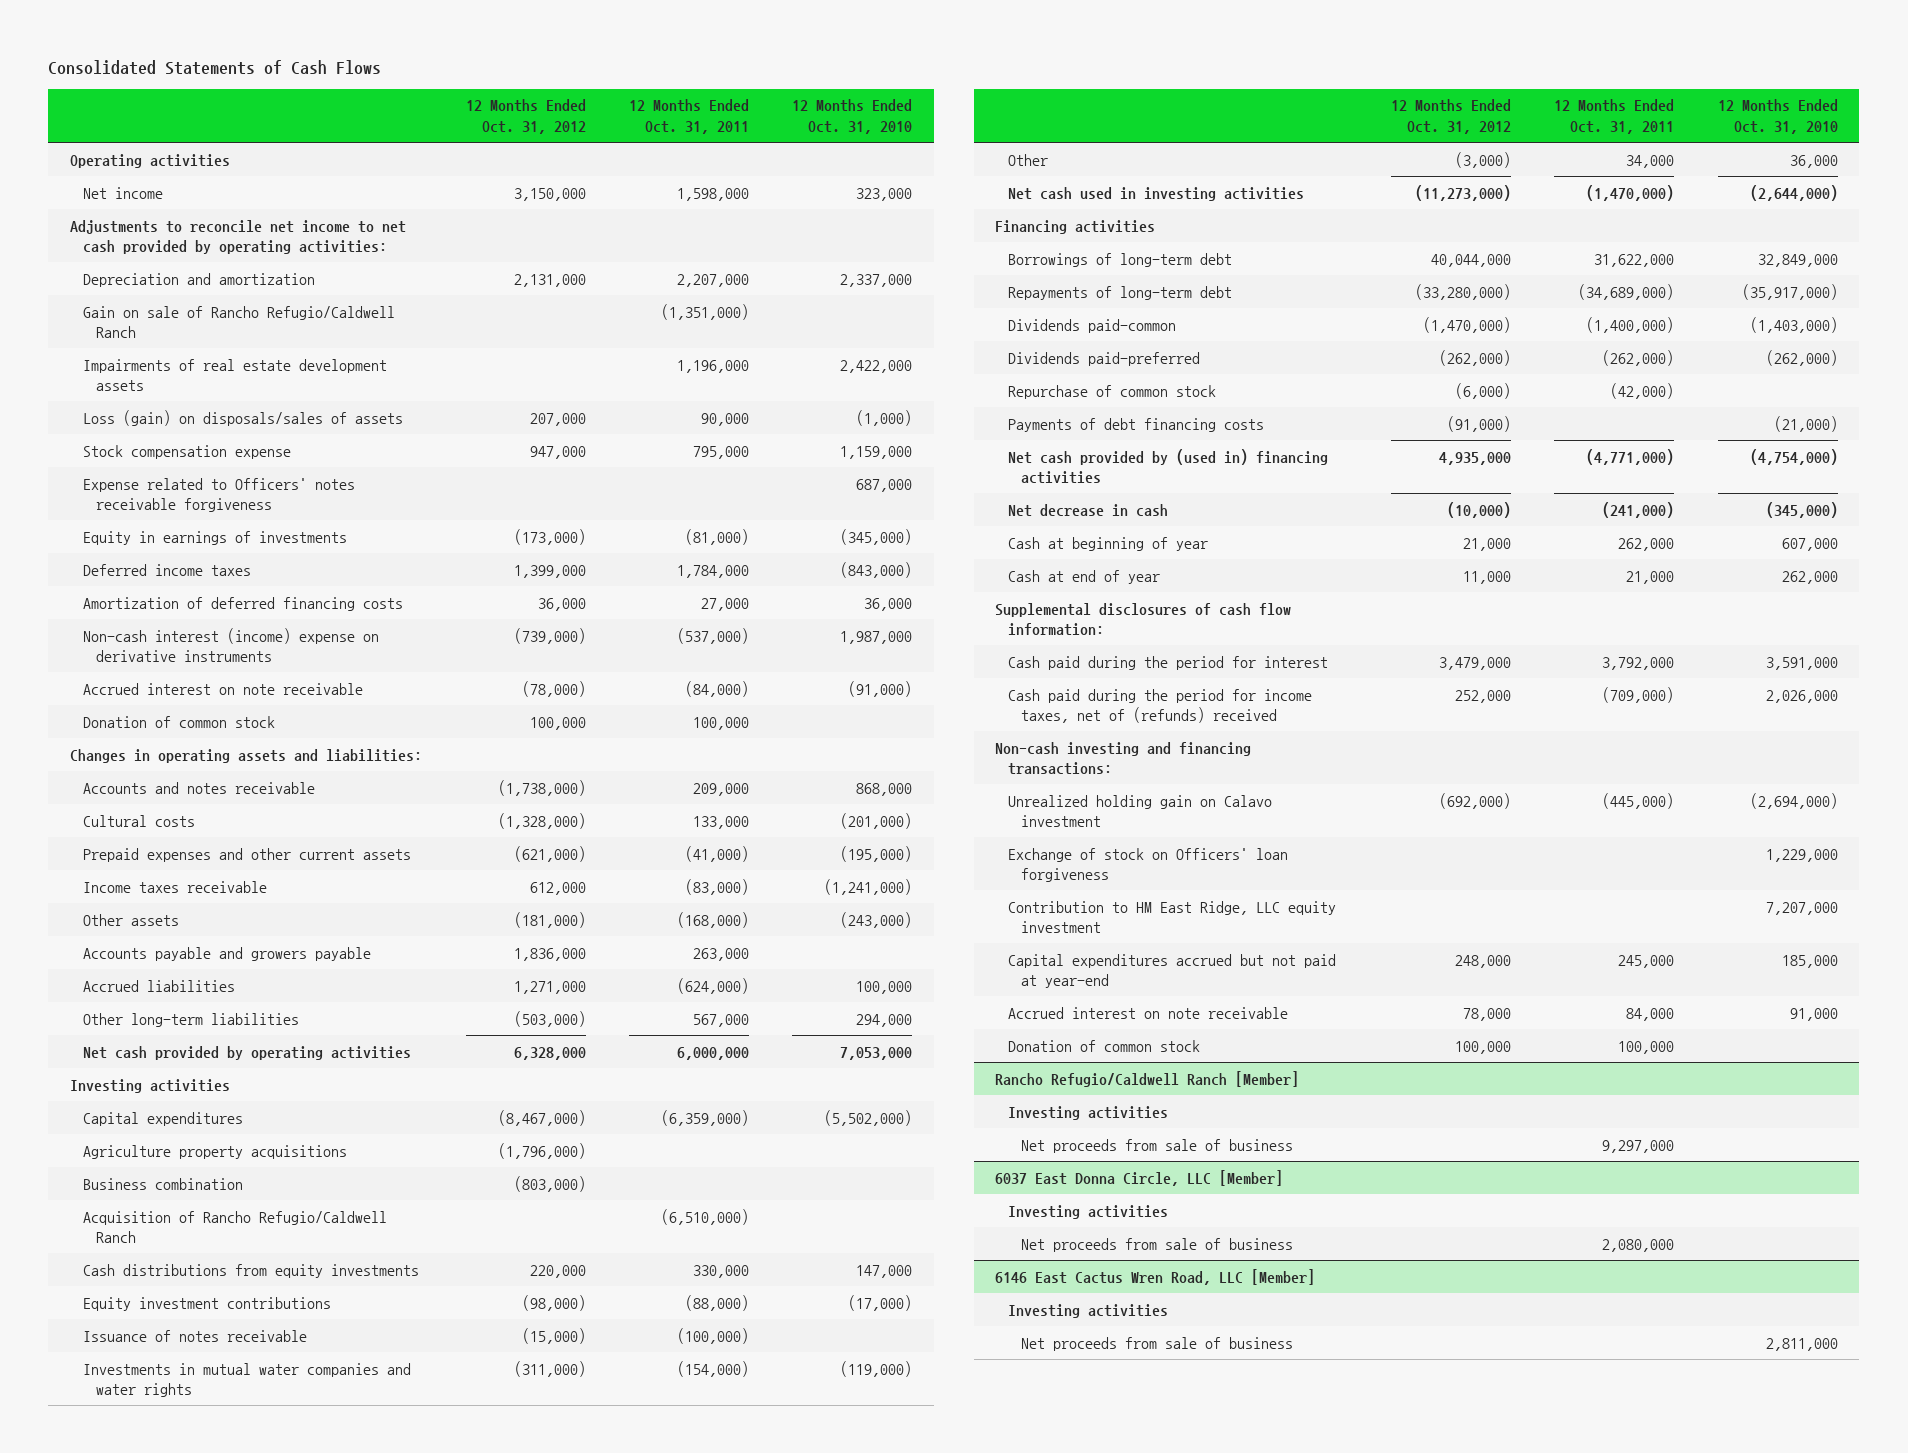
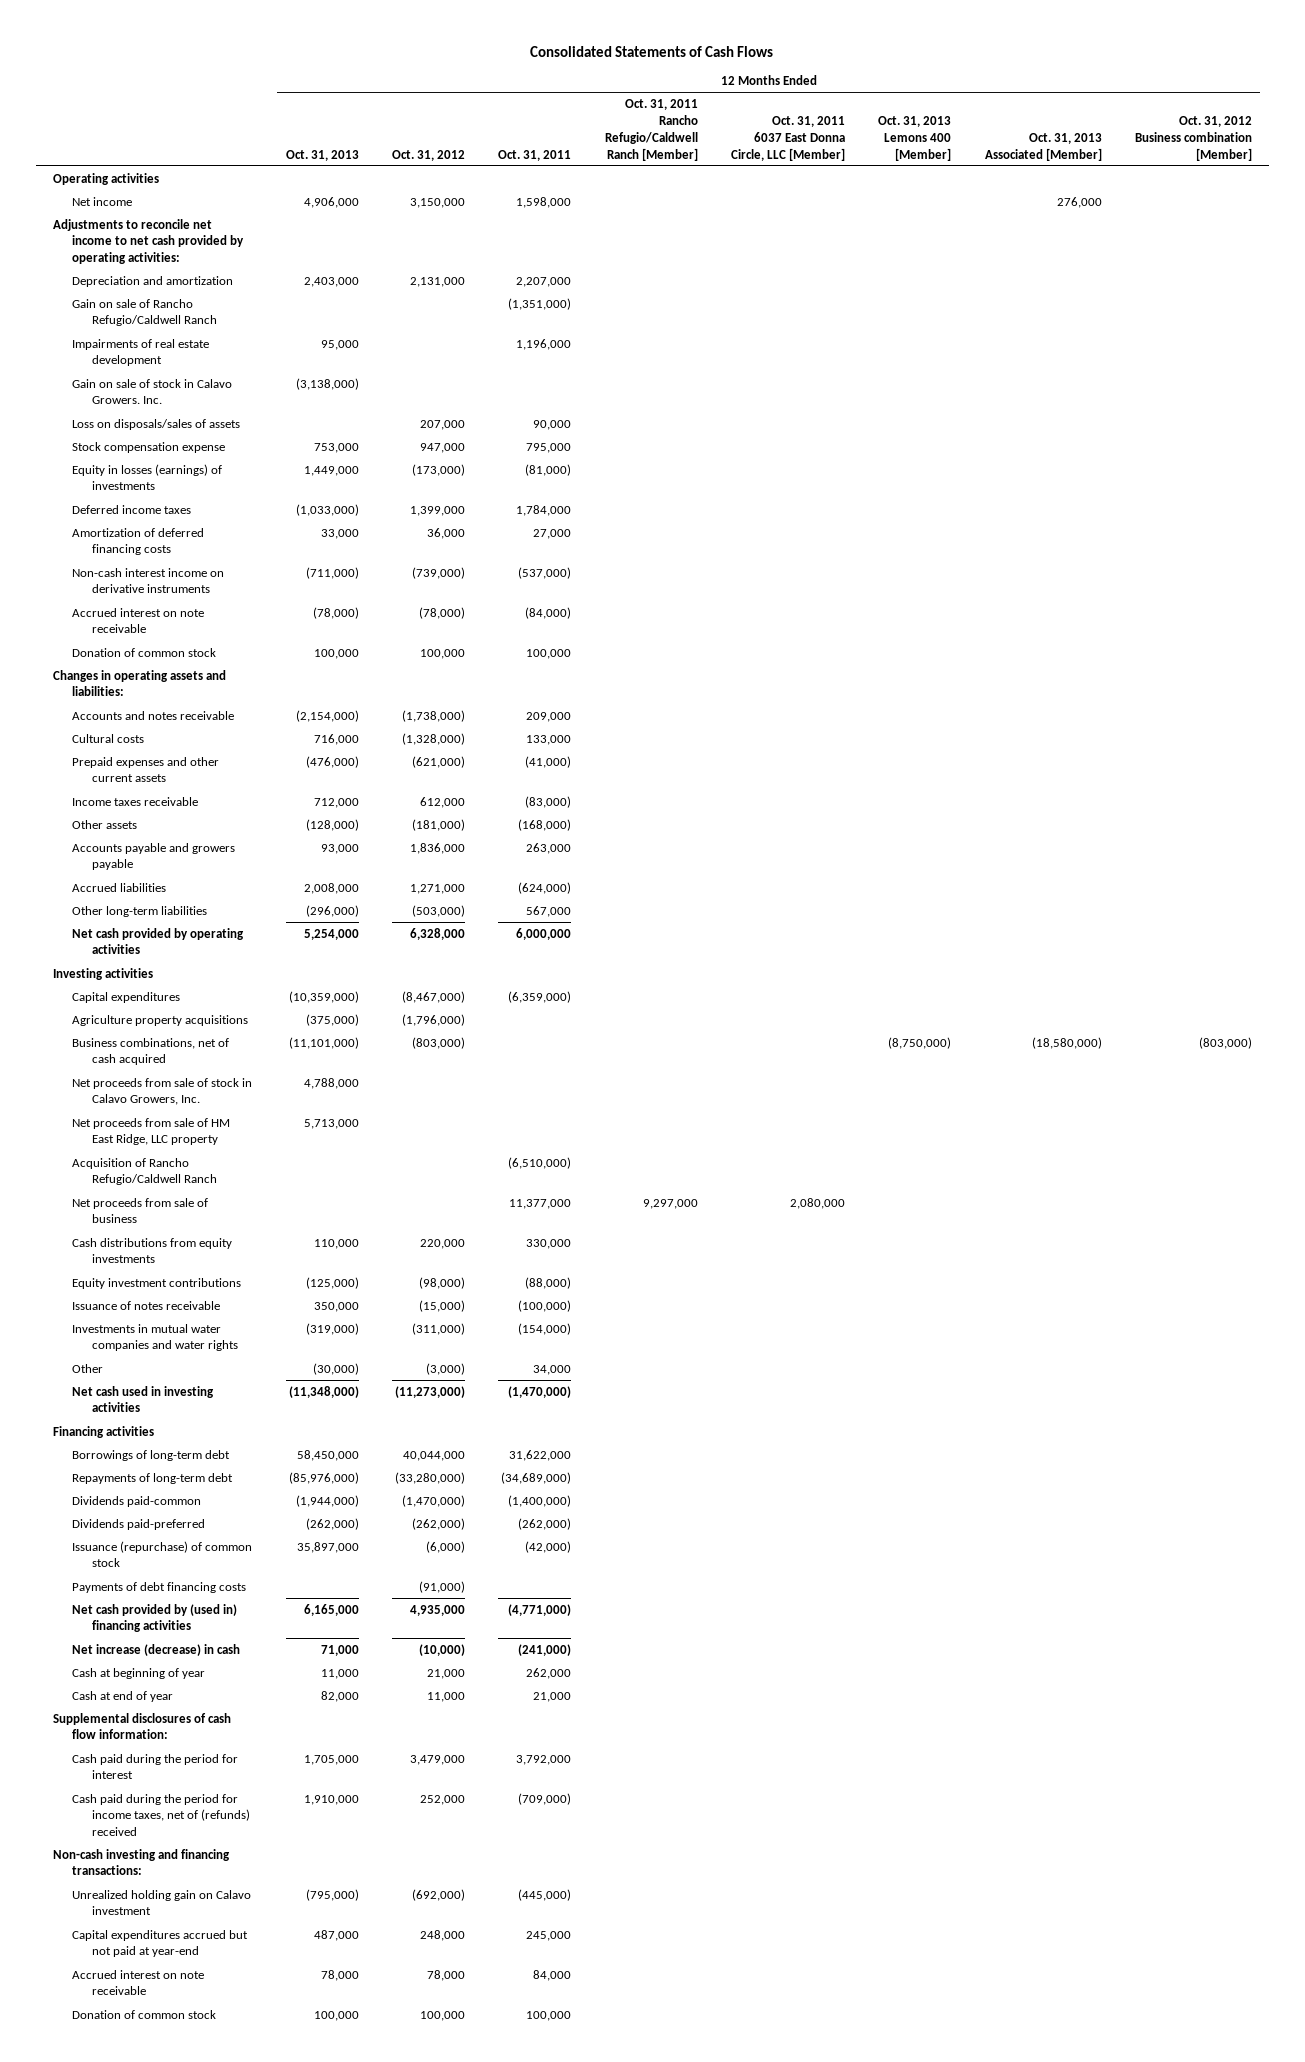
- | 12 Months Ended Oct. 31, 2012 | 12 Months Ended Oct. 31, 2011 | 12 Months Ended Oct. 31, 2010
+ | 12 Months Ended Oct. 31, 2013 | 12 Months Ended Oct. 31, 2012 | 12 Months Ended Oct. 31, 2011 | 12 Months Ended Oct. 31, 2011 Rancho Refugio/Caldwell Ranch [Member] | 12 Months Ended Oct. 31, 2011 6037 East Donna Circle, LLC [Member] | 12 Months Ended Oct. 31, 2013 Lemons 400 [Member] | 12 Months Ended Oct. 31, 2013 Associated [Member] | 12 Months Ended Oct. 31, 2012 Business combination [Member]
- Impairments of real estate development assets | | 1,196,000 | 2,422,000
- Loss (gain) on disposals/sales of assets | 207,000 | 90,000 | (1,000)
+ Impairments of real estate development | 95,000 | | 1,196,000 | | | | |
+ Gain on sale of stock in Calavo Growers. Inc. | (3,138,000) | | | | | | |
+ Loss on disposals/sales of assets | | 207,000 | 90,000 | | | | |
- Expense related to Officers' notes receivable forgiveness | | | 687,000
- Equity in earnings of investments | (173,000) | (81,000) | (345,000)
+ Equity in losses (earnings) of investments | 1,449,000 | (173,000) | (81,000) | | | | |
- Non-cash interest (income) expense on derivative instruments | (739,000) | (537,000) | 1,987,000
+ Non-cash interest income on derivative instruments | (711,000) | (739,000) | (537,000) | | | | |
- Business combination | (803,000) | |
+ Business combinations, net of cash acquired | (11,101,000) | (803,000) | | | | (8,750,000) | (18,580,000) | (803,000)
+ Net proceeds from sale of stock in Calavo Growers, Inc. | 4,788,000 | | | | | | |
+ Net proceeds from sale of HM East Ridge, LLC property | 5,713,000 | | | | | | |
+ Net proceeds from sale of business | | | 11,377,000 | 9,297,000 | 2,080,000 | | |
- Repurchase of common stock | (6,000) | (42,000) |
+ Issuance (repurchase) of common stock | 35,897,000 | (6,000) | (42,000) | | | | |
- Net decrease in cash | (10,000) | (241,000) | (345,000)
+ Net increase (decrease) in cash | 71,000 | (10,000) | (241,000) | | | | |
- Exchange of stock on Officers' loan forgiveness | | | 1,229,000
- Contribution to HM East Ridge, LLC equity investment | | | 7,207,000
- Rancho Refugio/Caldwell Ranch [Member]
- Investing activities
- Net proceeds from sale of business | | 9,297,000 |
- 6037 East Donna Circle, LLC [Member]
- Investing activities
- Net proceeds from sale of business | | 2,080,000 |
- 6146 East Cactus Wren Road, LLC [Member]
- Investing activities
- Net proceeds from sale of business | | | 2,811,000

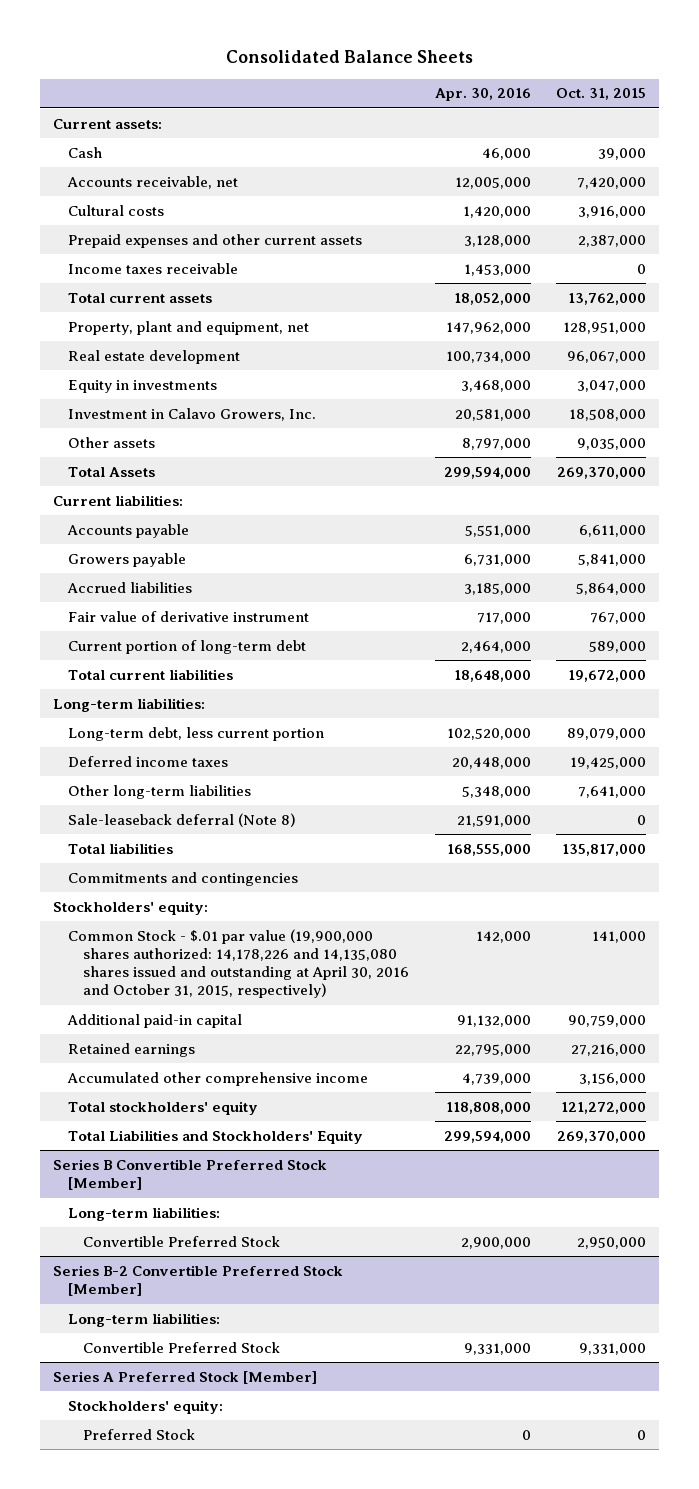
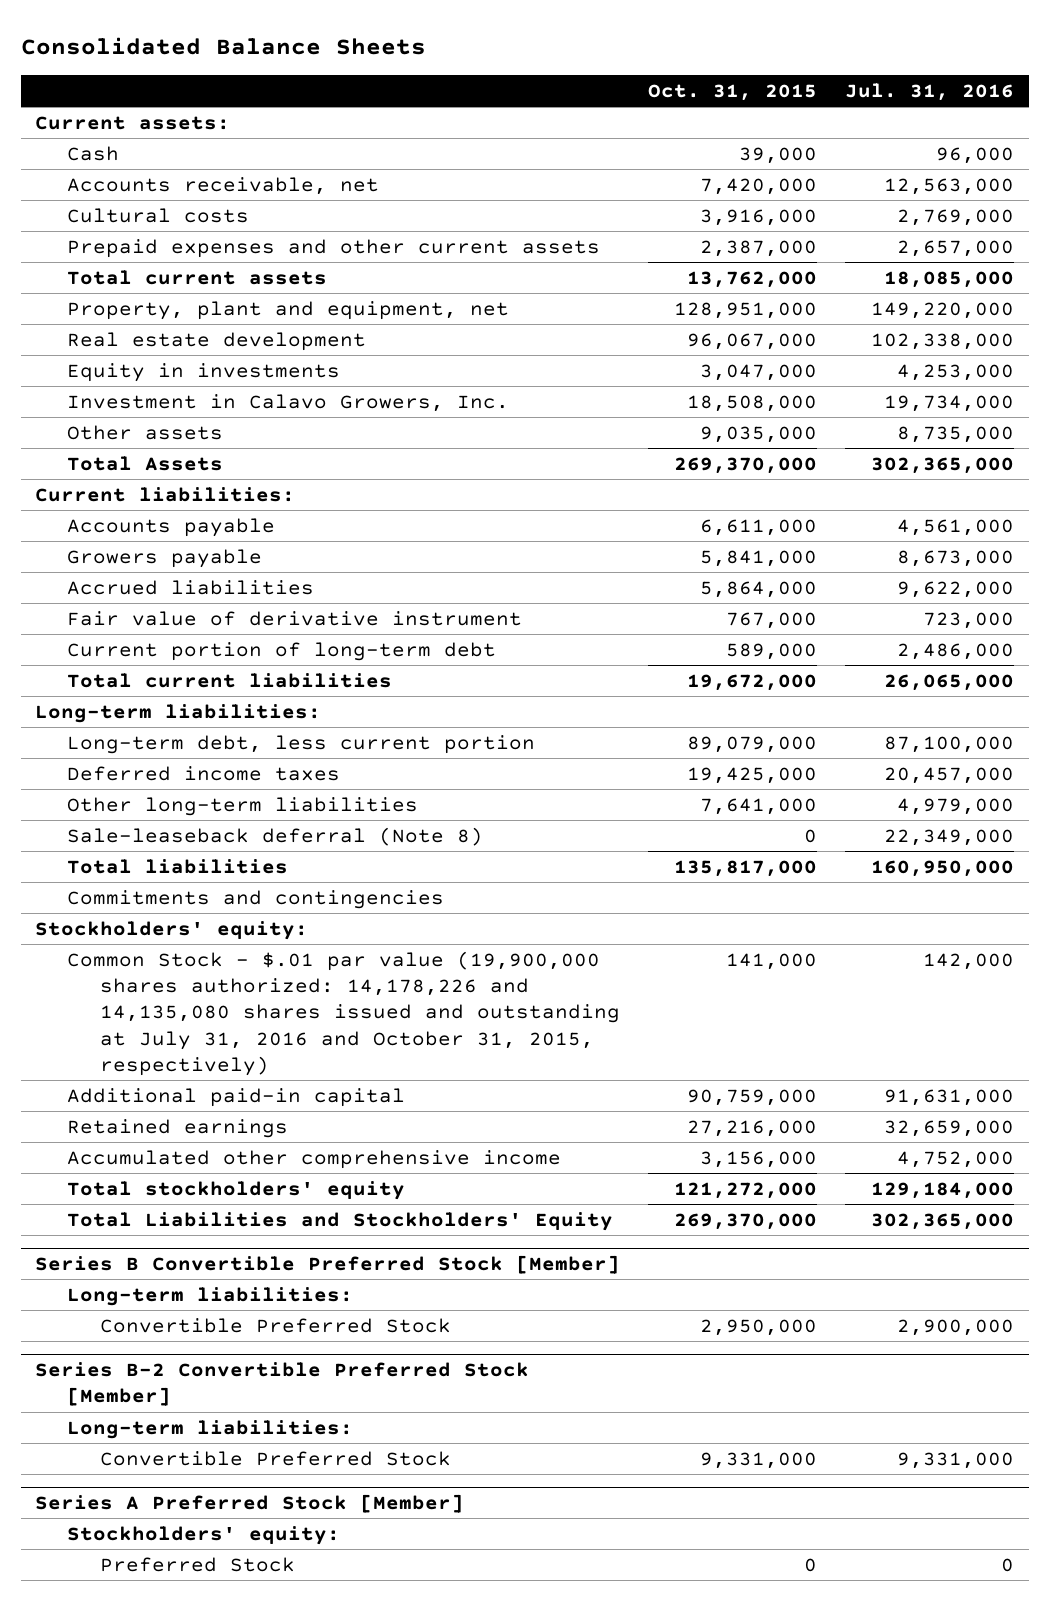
- | Apr. 30, 2016 | Oct. 31, 2015
+ | Oct. 31, 2015 | Jul. 31, 2016
- Income taxes receivable | 1,453,000 | 0
- Common Stock - $.01 par value (19,900,000 shares authorized: 14,178,226 and 14,135,080 shares issued and outstanding at April 30, 2016 and October 31, 2015, respectively) | 142,000 | 141,000
+ Common Stock - $.01 par value (19,900,000 shares authorized: 14,178,226 and 14,135,080 shares issued and outstanding at July 31, 2016 and October 31, 2015, respectively) | 141,000 | 142,000

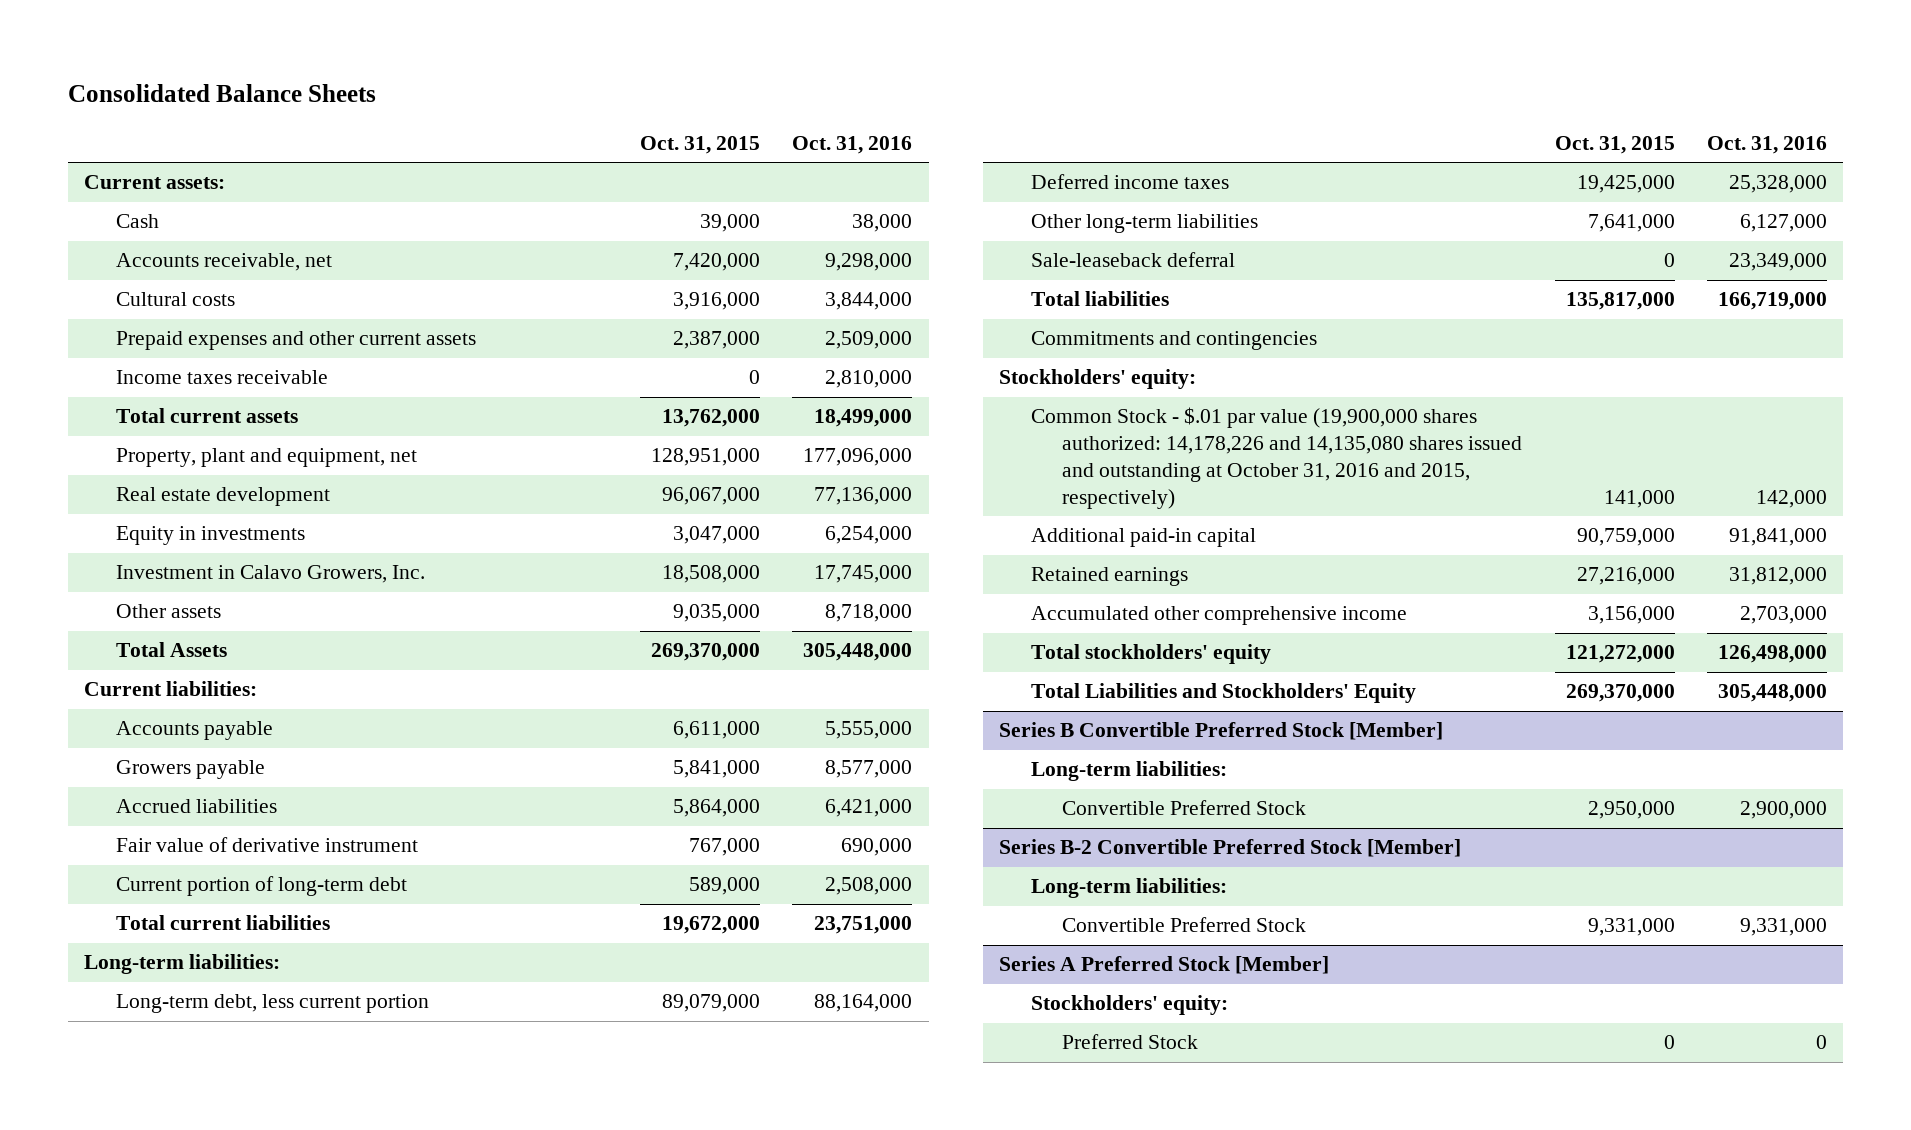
- | Oct. 31, 2015 | Jul. 31, 2016
+ | Oct. 31, 2015 | Oct. 31, 2016
+ Income taxes receivable | 0 | 2,810,000
- Sale-leaseback deferral (Note 8) | 0 | 22,349,000
+ Sale-leaseback deferral | 0 | 23,349,000
- Common Stock - $.01 par value (19,900,000 shares authorized: 14,178,226 and 14,135,080 shares issued and outstanding at July 31, 2016 and October 31, 2015, respectively) | 141,000 | 142,000
+ Common Stock - $.01 par value (19,900,000 shares authorized: 14,178,226 and 14,135,080 shares issued and outstanding at October 31, 2016 and 2015, respectively) | 141,000 | 142,000

